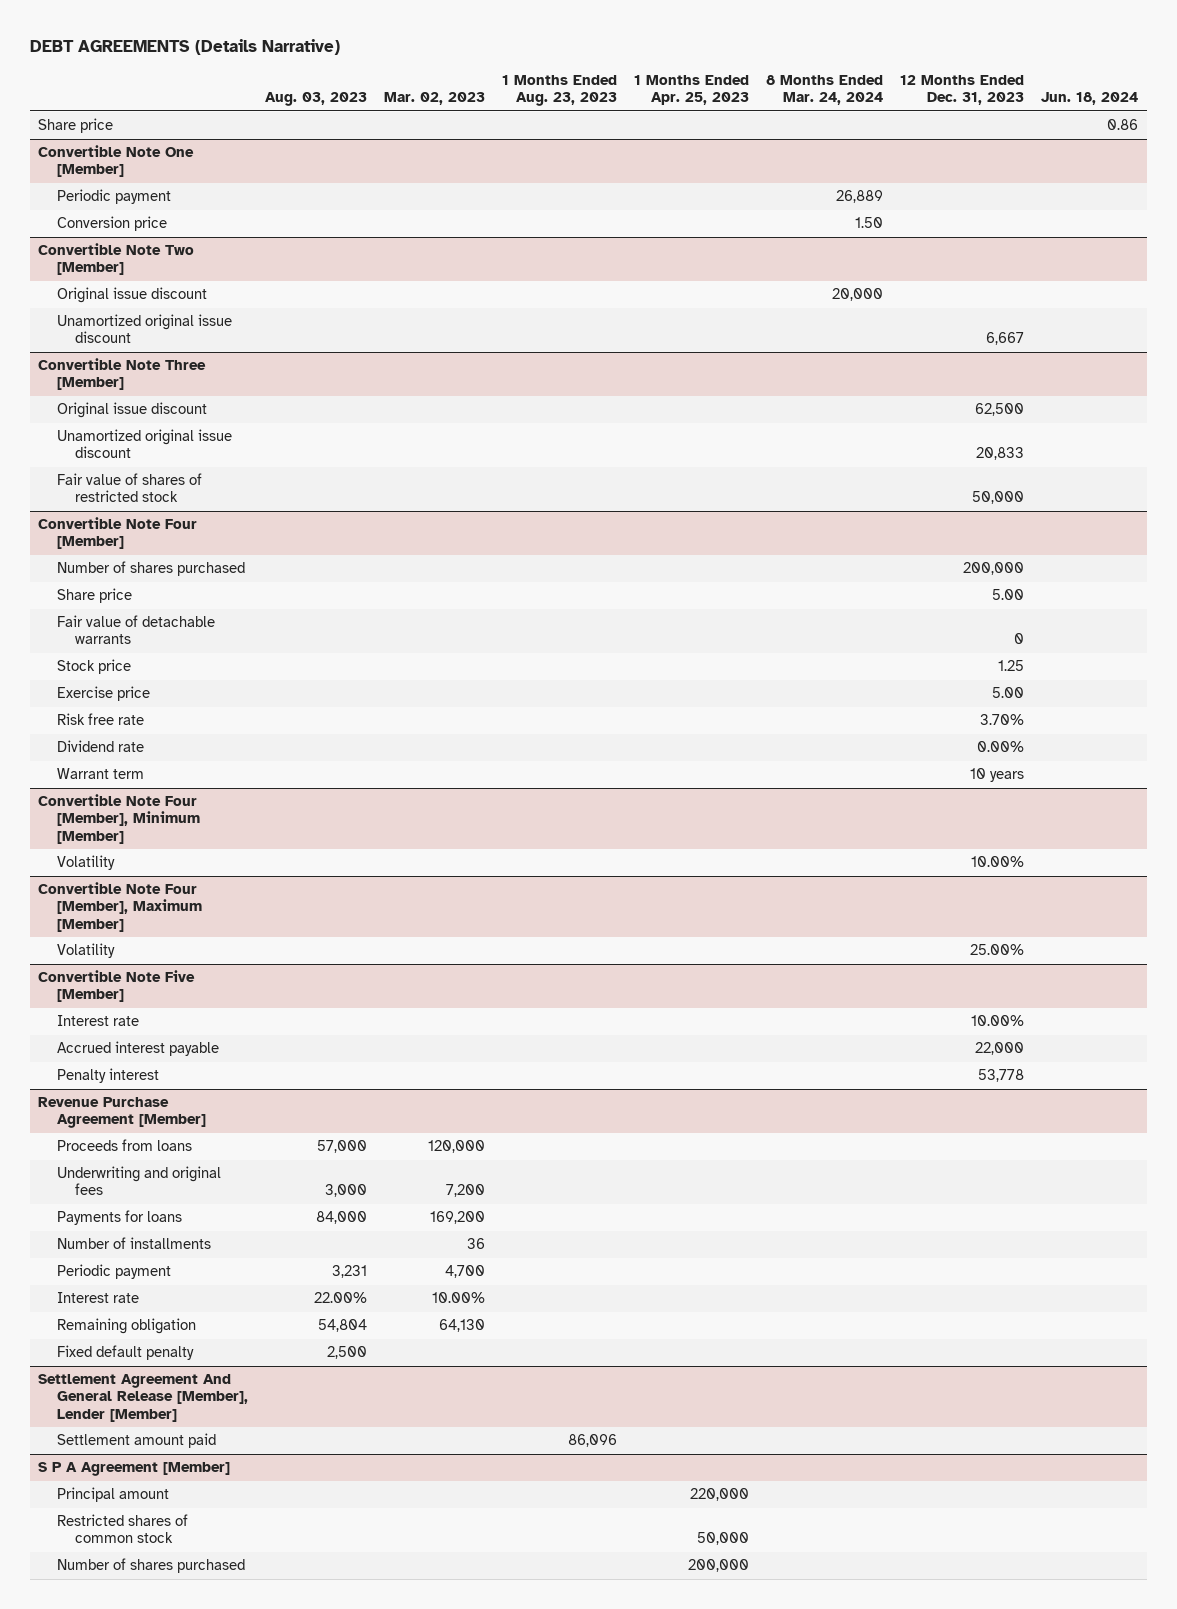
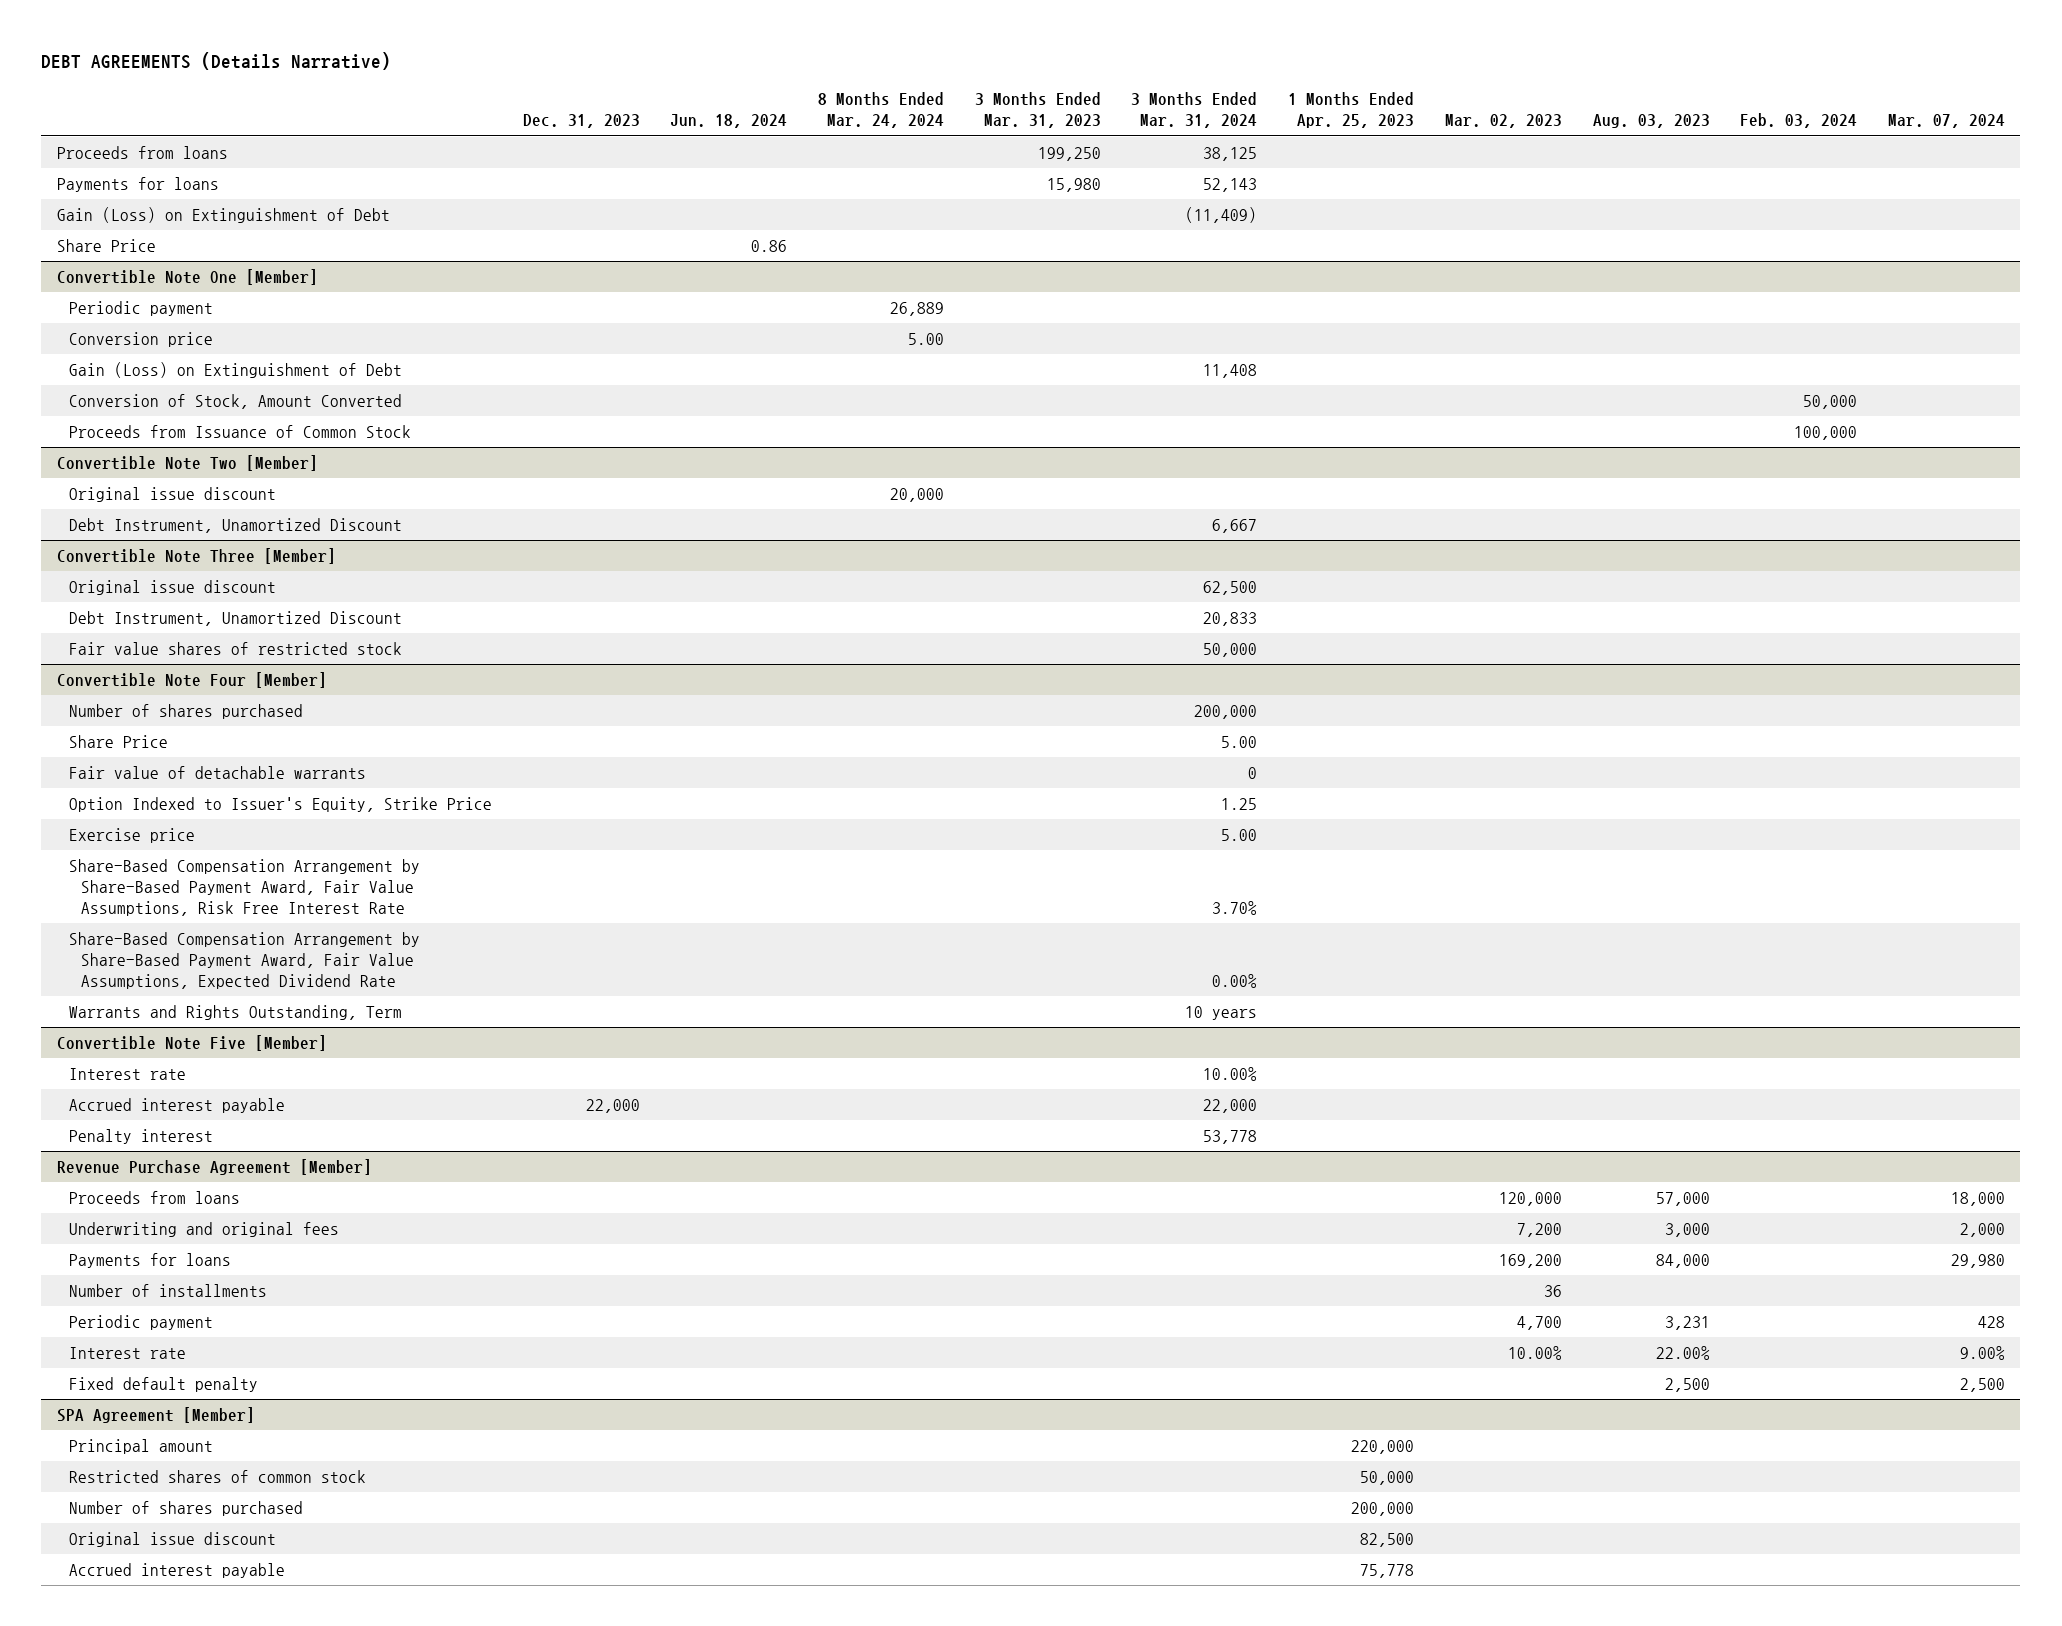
- | Aug. 03, 2023 | Mar. 02, 2023 | 1 Months Ended Aug. 23, 2023 | 1 Months Ended Apr. 25, 2023 | 8 Months Ended Mar. 24, 2024 | 12 Months Ended Dec. 31, 2023 | Jun. 18, 2024
+ | Dec. 31, 2023 | Jun. 18, 2024 | 8 Months Ended Mar. 24, 2024 | 3 Months Ended Mar. 31, 2023 | 3 Months Ended Mar. 31, 2024 | 1 Months Ended Apr. 25, 2023 | Mar. 02, 2023 | Aug. 03, 2023 | Feb. 03, 2024 | Mar. 07, 2024
- Share price | | | | | | | 0.86
+ Proceeds from loans | | | | 199,250 | 38,125 | | | | |
+ Payments for loans | | | | 15,980 | 52,143 | | | | |
+ Gain (Loss) on Extinguishment of Debt | | | | | (11,409) | | | | |
+ Share Price | | 0.86 | | | | | | | |
@ Convertible Note One [Member]
- Conversion price | | | | | 1.50 | |
+ Conversion price | | | 5.00 | | | | | | |
+ Gain (Loss) on Extinguishment of Debt | | | | | 11,408 | | | | |
+ Conversion of Stock, Amount Converted | | | | | | | | | 50,000 |
+ Proceeds from Issuance of Common Stock | | | | | | | | | 100,000 |
@ Convertible Note Two [Member]
- Unamortized original issue discount | | | | | | 6,667 |
+ Debt Instrument, Unamortized Discount | | | | | 6,667 | | | | |
@ Convertible Note Three [Member]
- Unamortized original issue discount | | | | | | 20,833 |
- Fair value of shares of restricted stock | | | | | | 50,000 |
+ Debt Instrument, Unamortized Discount | | | | | 20,833 | | | | |
+ Fair value shares of restricted stock | | | | | 50,000 | | | | |
@ Convertible Note Four [Member]
- Share price | | | | | | 5.00 |
+ Share Price | | | | | 5.00 | | | | |
- Stock price | | | | | | 1.25 |
+ Option Indexed to Issuer's Equity, Strike Price | | | | | 1.25 | | | | |
- Risk free rate | | | | | | 3.70% |
- Dividend rate | | | | | | 0.00% |
- Warrant term | | | | | | 10 years |
- Convertible Note Four [Member], Minimum [Member]
- Volatility | | | | | | 10.00% |
- Convertible Note Four [Member], Maximum [Member]
- Volatility | | | | | | 25.00% |
@ Convertible Note Four [Member]
+ Share-Based Compensation Arrangement by Share-Based Payment Award, Fair Value Assumptions, Risk Free Interest Rate | | | | | 3.70% | | | | |
+ Share-Based Compensation Arrangement by Share-Based Payment Award, Fair Value Assumptions, Expected Dividend Rate | | | | | 0.00% | | | | |
+ Warrants and Rights Outstanding, Term | | | | | 10 years | | | | |
@ Revenue Purchase Agreement [Member]
- Remaining obligation | 54,804 | 64,130 | | | | |
- Settlement Agreement And General Release [Member], Lender [Member]
- Settlement amount paid | | | 86,096 | | | |
- S P A Agreement [Member]
+ SPA Agreement [Member]
+ Original issue discount | | | | | | 82,500 | | | |
+ Accrued interest payable | | | | | | 75,778 | | | |

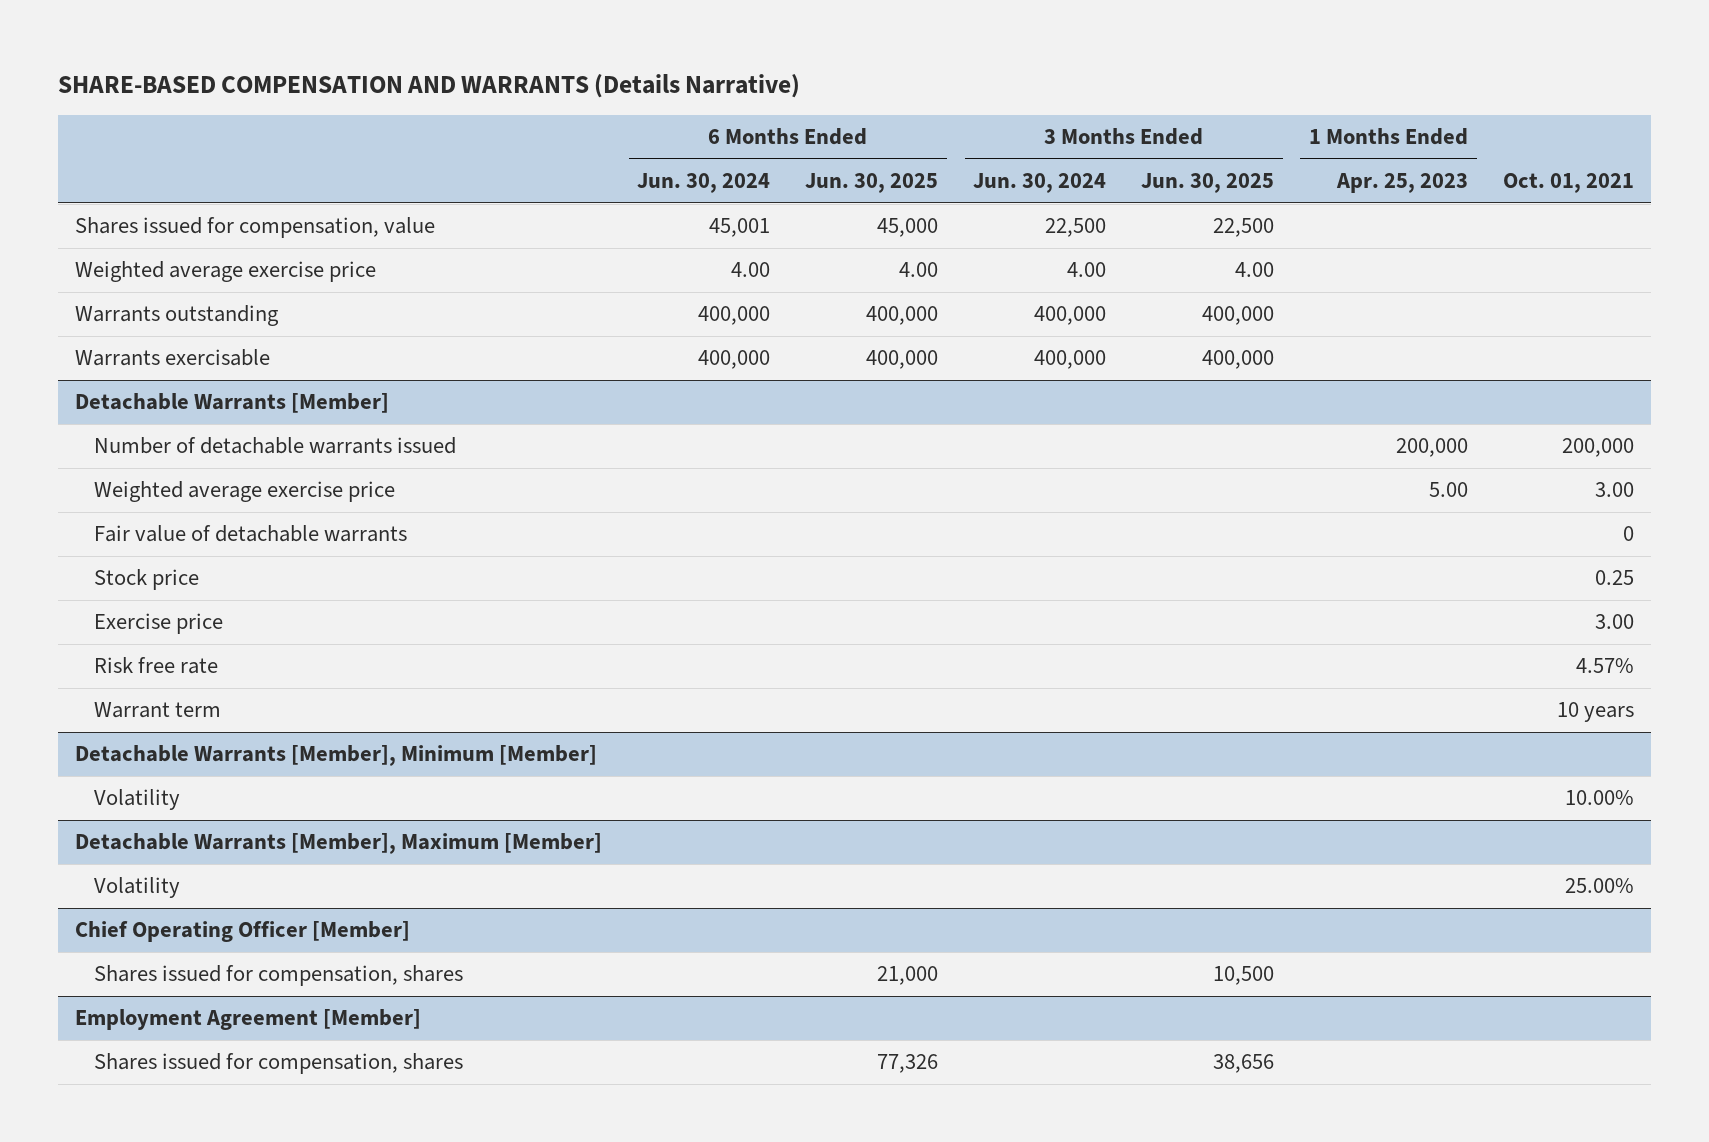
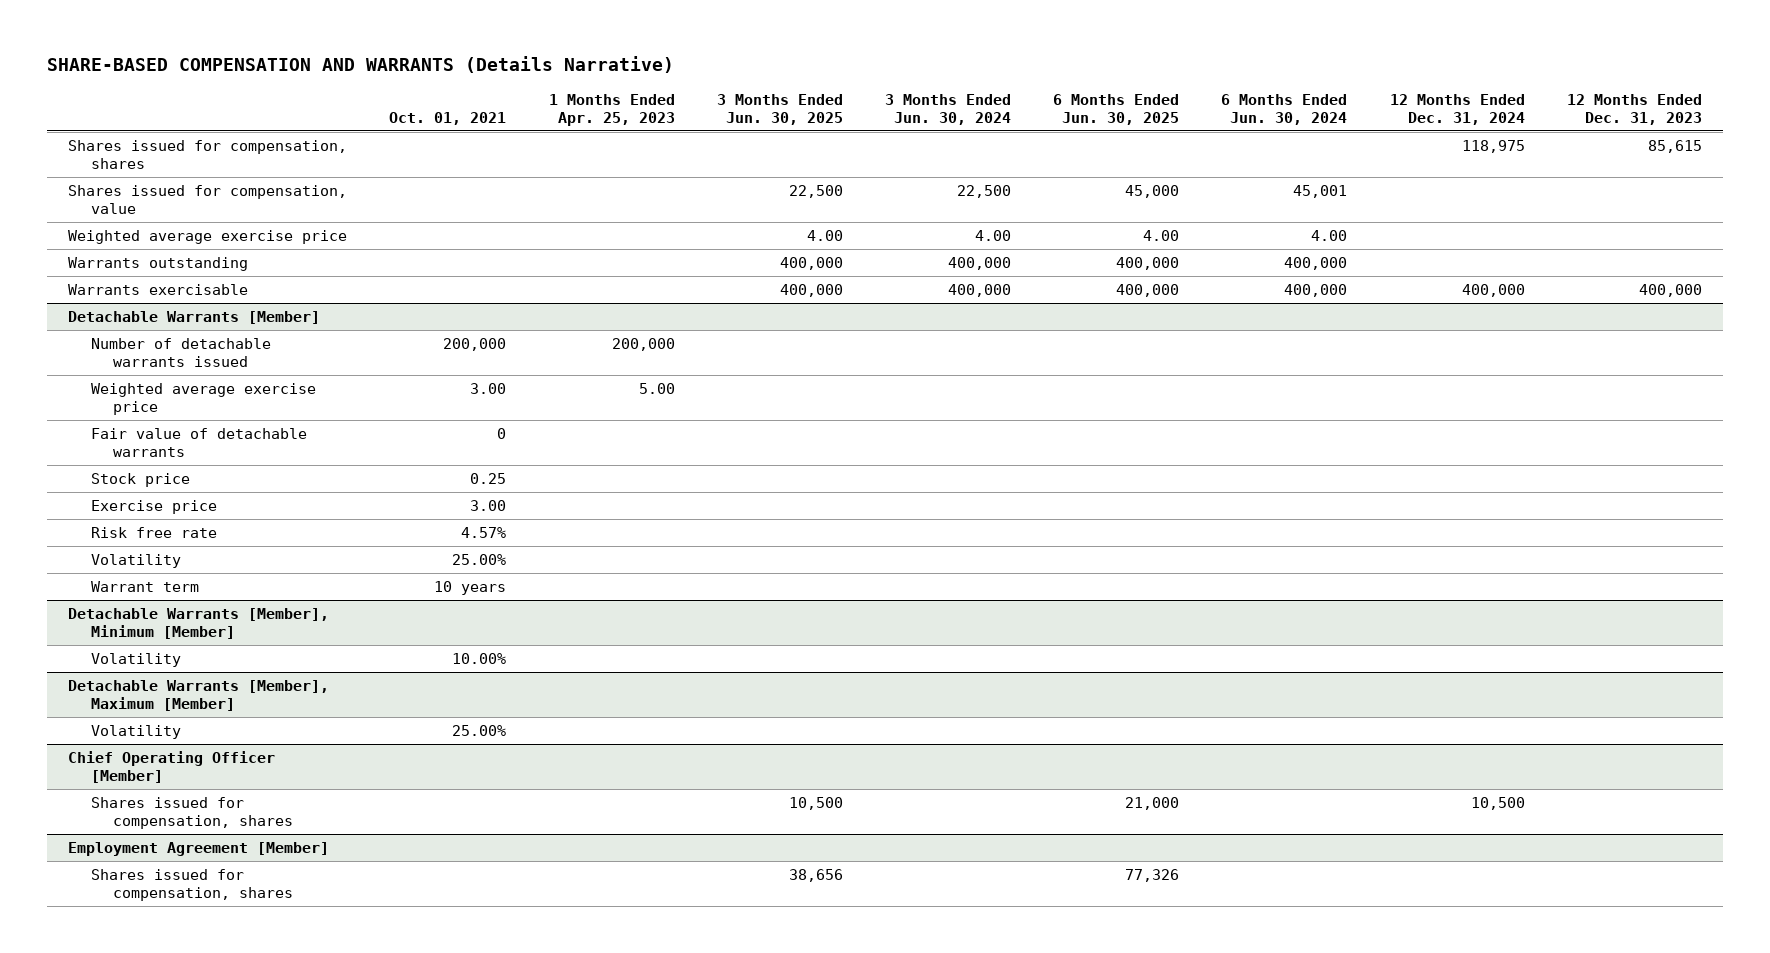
- | 6 Months Ended Jun. 30, 2024 | 6 Months Ended Jun. 30, 2025 | 3 Months Ended Jun. 30, 2024 | 3 Months Ended Jun. 30, 2025 | 1 Months Ended Apr. 25, 2023 | Oct. 01, 2021
+ | Oct. 01, 2021 | 1 Months Ended Apr. 25, 2023 | 3 Months Ended Jun. 30, 2025 | 3 Months Ended Jun. 30, 2024 | 6 Months Ended Jun. 30, 2025 | 6 Months Ended Jun. 30, 2024 | 12 Months Ended Dec. 31, 2024 | 12 Months Ended Dec. 31, 2023
+ Shares issued for compensation, shares | | | | | | | 118,975 | 85,615
@ Detachable Warrants [Member]
+ Volatility | 25.00% | | | | | | |

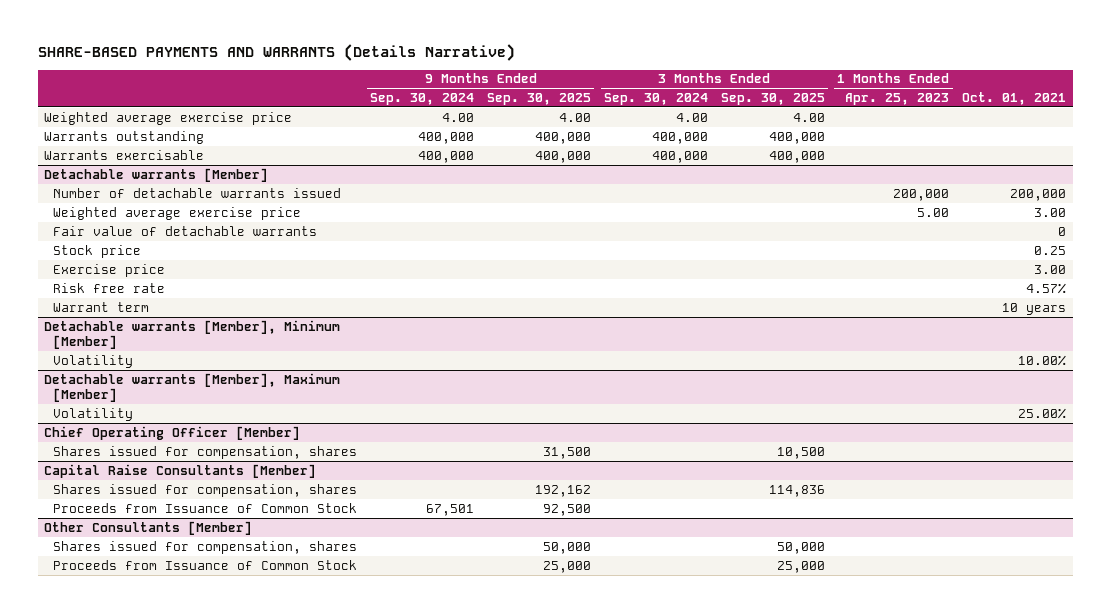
- SHARE-BASED COMPENSATION AND WARRANTS (Details Narrative)
+ SHARE-BASED PAYMENTS AND WARRANTS (Details Narrative)
- | Oct. 01, 2021 | 1 Months Ended Apr. 25, 2023 | 3 Months Ended Jun. 30, 2025 | 3 Months Ended Jun. 30, 2024 | 6 Months Ended Jun. 30, 2025 | 6 Months Ended Jun. 30, 2024 | 12 Months Ended Dec. 31, 2024 | 12 Months Ended Dec. 31, 2023
+ | 9 Months Ended Sep. 30, 2024 | 9 Months Ended Sep. 30, 2025 | 3 Months Ended Sep. 30, 2024 | 3 Months Ended Sep. 30, 2025 | 1 Months Ended Apr. 25, 2023 | Oct. 01, 2021
- Shares issued for compensation, shares | | | | | | | 118,975 | 85,615
- Shares issued for compensation, value | | | 22,500 | 22,500 | 45,000 | 45,001 | |
- Detachable Warrants [Member]
+ Detachable warrants [Member]
- Volatility | 25.00% | | | | | | |
- Detachable Warrants [Member], Minimum [Member]
+ Detachable warrants [Member], Minimum [Member]
- Detachable Warrants [Member], Maximum [Member]
+ Detachable warrants [Member], Maximum [Member]
- Employment Agreement [Member]
- Shares issued for compensation, shares | | | 38,656 | | 77,326 | | |
+ Capital Raise Consultants [Member]
+ Shares issued for compensation, shares | | 192,162 | | 114,836 | |
+ Proceeds from Issuance of Common Stock | 67,501 | 92,500 | | | |
+ Other Consultants [Member]
+ Shares issued for compensation, shares | | 50,000 | | 50,000 | |
+ Proceeds from Issuance of Common Stock | | 25,000 | | 25,000 | |

